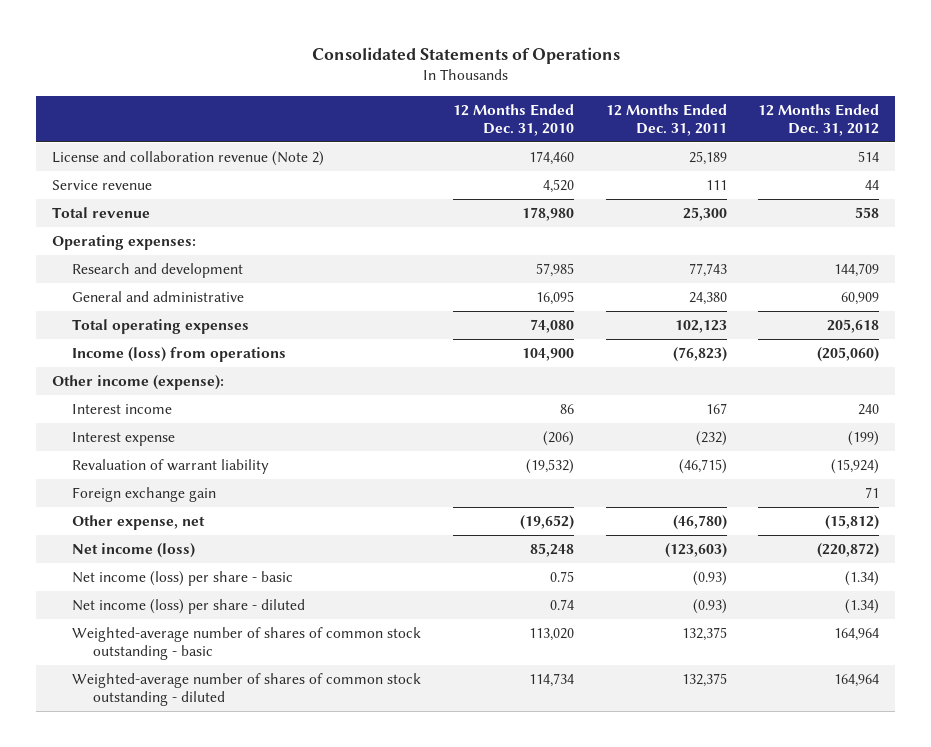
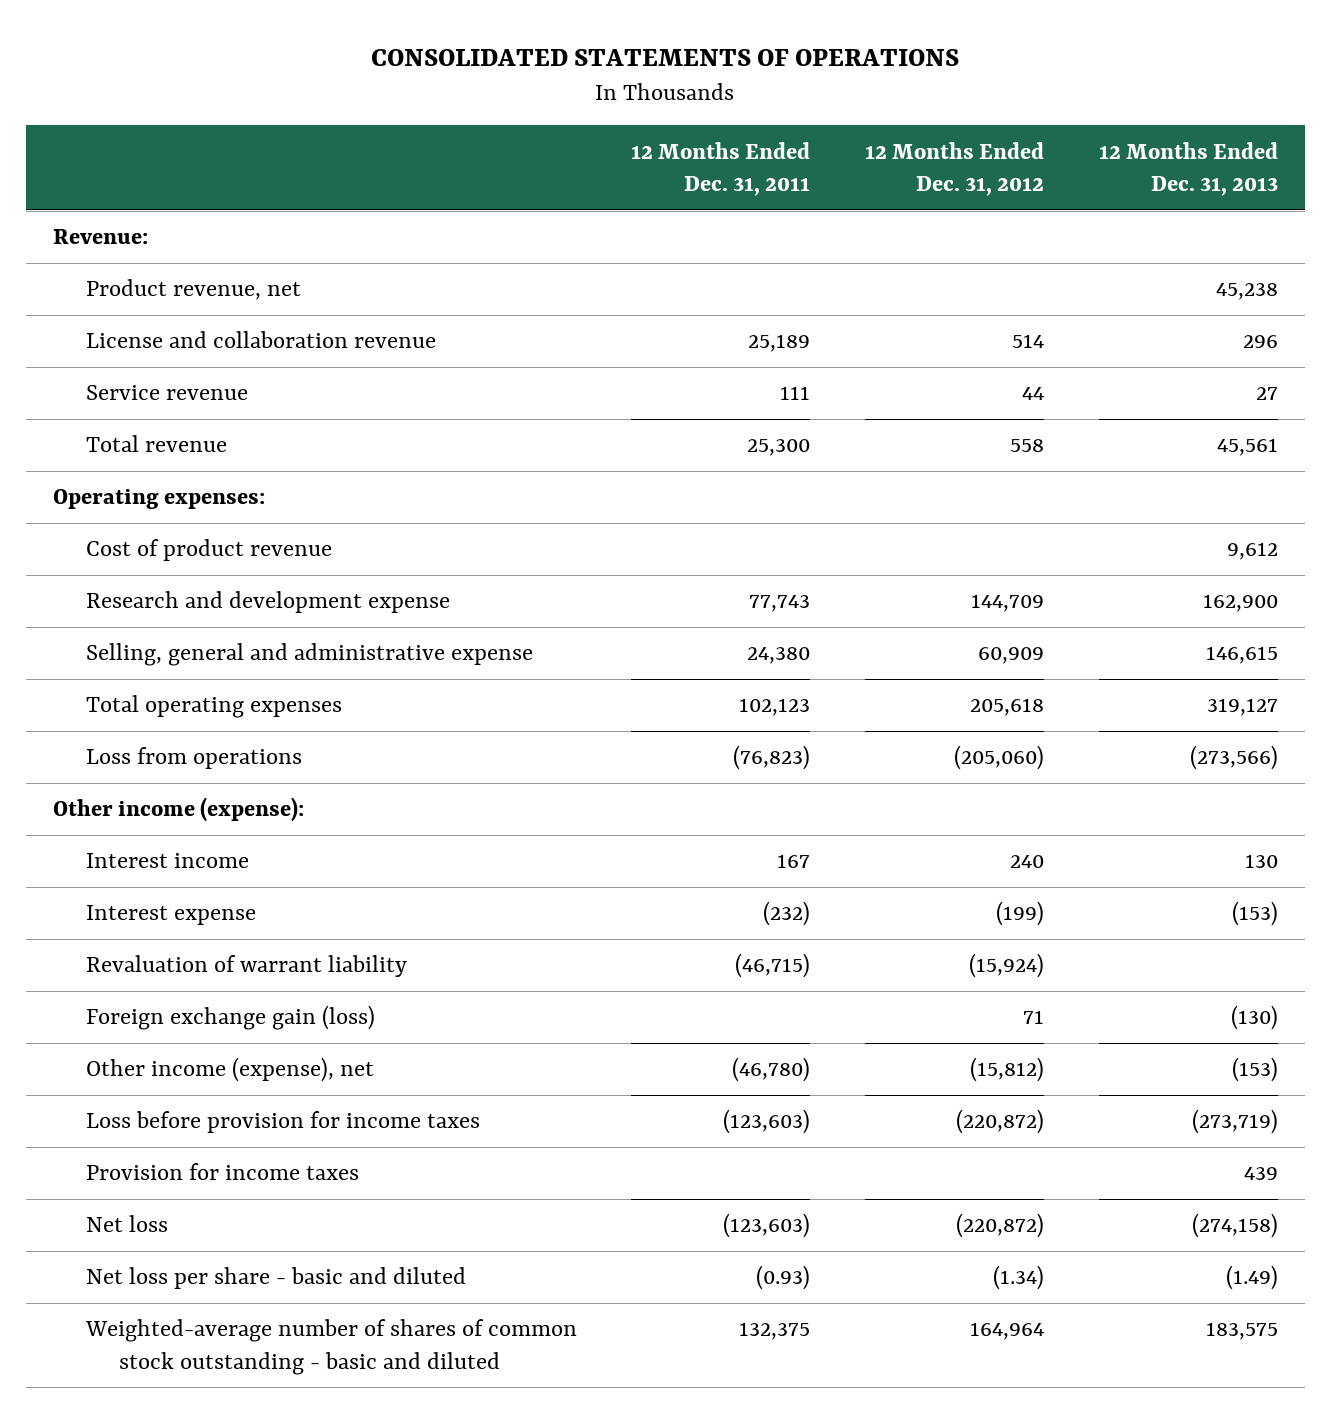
- Consolidated Statements of Operations
+ CONSOLIDATED STATEMENTS OF OPERATIONS
- | 12 Months Ended Dec. 31, 2010 | 12 Months Ended Dec. 31, 2011 | 12 Months Ended Dec. 31, 2012
+ | 12 Months Ended Dec. 31, 2011 | 12 Months Ended Dec. 31, 2012 | 12 Months Ended Dec. 31, 2013
- License and collaboration revenue (Note 2) | 174,460 | 25,189 | 514
+ Revenue:
+ Product revenue, net | | | 45,238
+ License and collaboration revenue | 25,189 | 514 | 296
- Research and development | 57,985 | 77,743 | 144,709
- General and administrative | 16,095 | 24,380 | 60,909
+ Cost of product revenue | | | 9,612
+ Research and development expense | 77,743 | 144,709 | 162,900
+ Selling, general and administrative expense | 24,380 | 60,909 | 146,615
- Income (loss) from operations | 104,900 | (76,823) | (205,060)
+ Loss from operations | (76,823) | (205,060) | (273,566)
- Foreign exchange gain | | | 71
- Other expense, net | (19,652) | (46,780) | (15,812)
- Net income (loss) | 85,248 | (123,603) | (220,872)
- Net income (loss) per share - basic | 0.75 | (0.93) | (1.34)
- Net income (loss) per share - diluted | 0.74 | (0.93) | (1.34)
- Weighted-average number of shares of common stock outstanding - basic | 113,020 | 132,375 | 164,964
- Weighted-average number of shares of common stock outstanding - diluted | 114,734 | 132,375 | 164,964
+ Foreign exchange gain (loss) | | 71 | (130)
+ Other income (expense), net | (46,780) | (15,812) | (153)
+ Loss before provision for income taxes | (123,603) | (220,872) | (273,719)
+ Provision for income taxes | | | 439
+ Net loss | (123,603) | (220,872) | (274,158)
+ Net loss per share - basic and diluted | (0.93) | (1.34) | (1.49)
+ Weighted-average number of shares of common stock outstanding - basic and diluted | 132,375 | 164,964 | 183,575

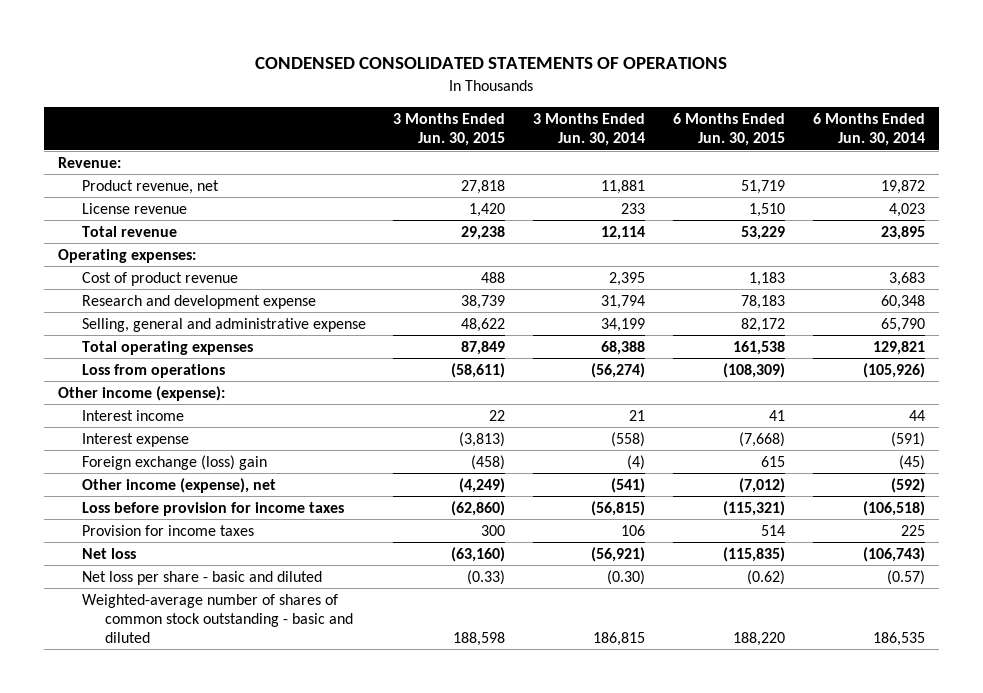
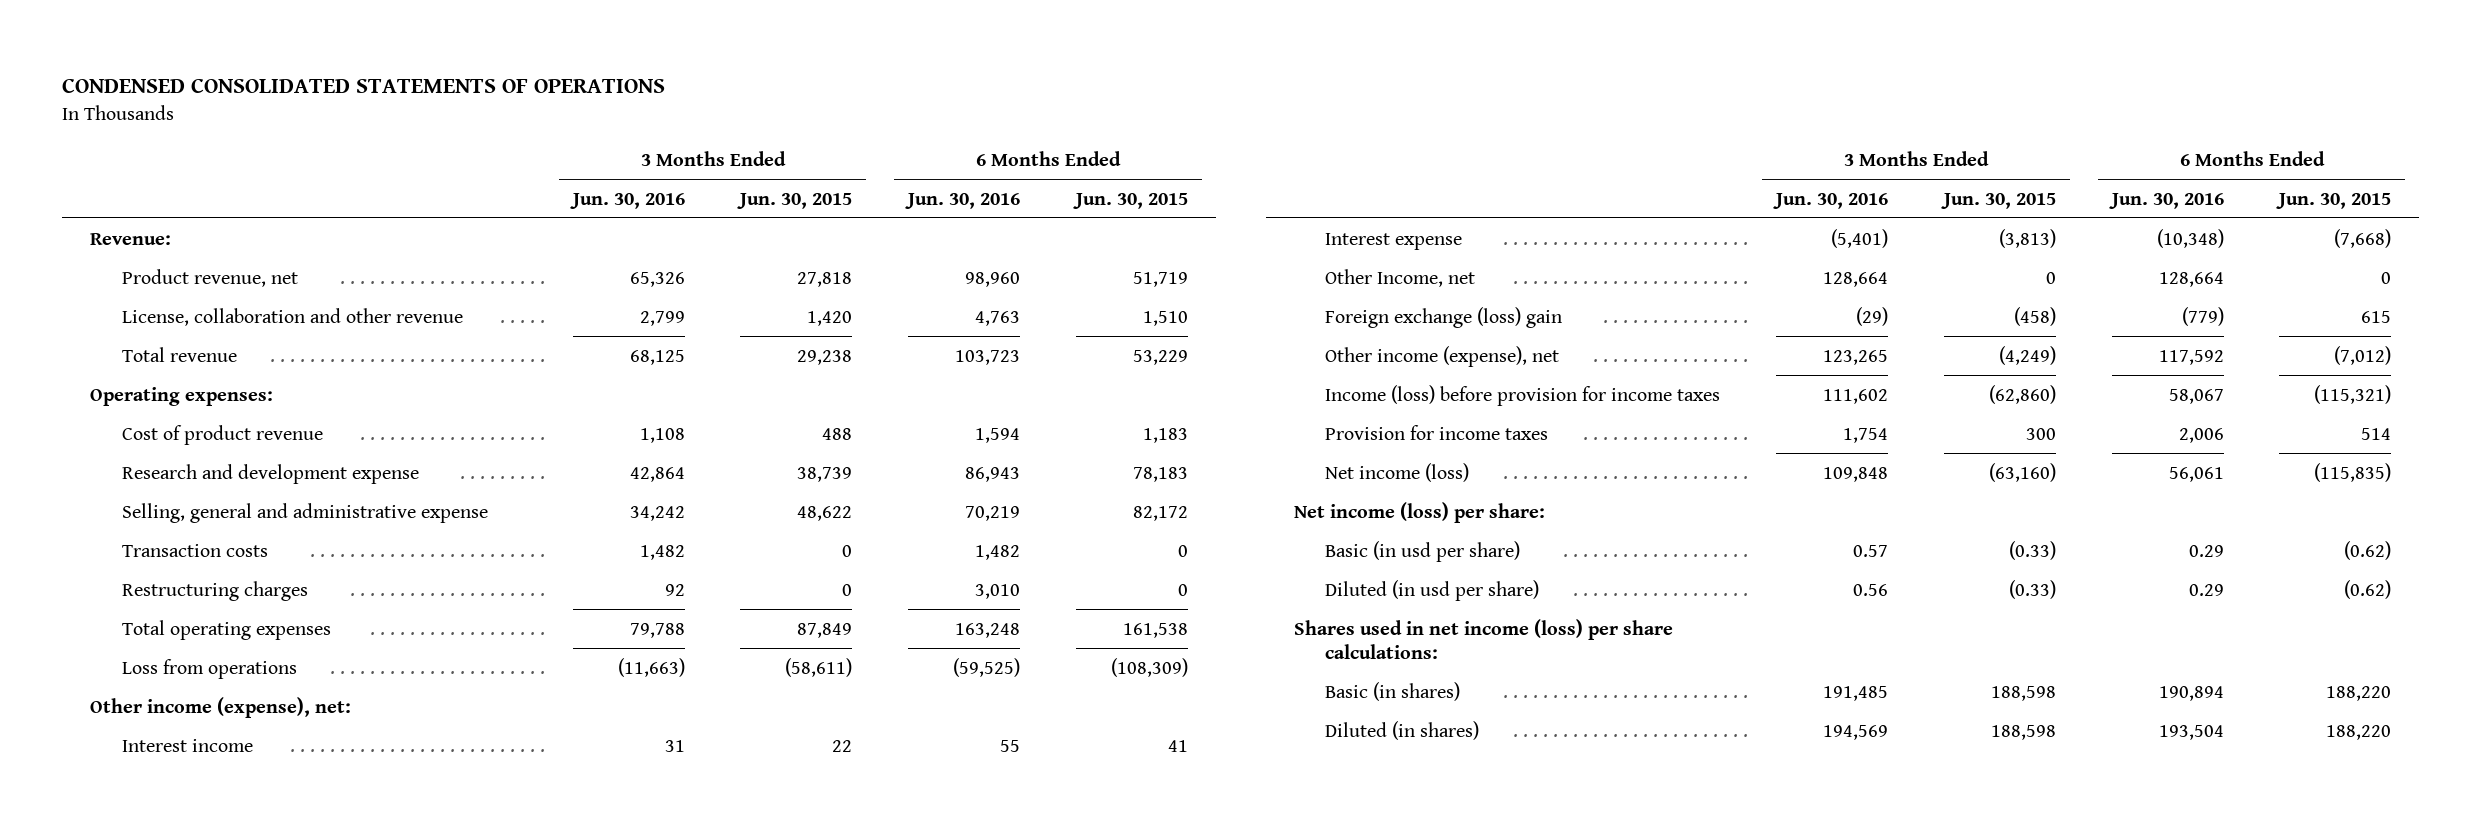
- | 3 Months Ended Jun. 30, 2015 | 3 Months Ended Jun. 30, 2014 | 6 Months Ended Jun. 30, 2015 | 6 Months Ended Jun. 30, 2014
+ | 3 Months Ended Jun. 30, 2016 | 3 Months Ended Jun. 30, 2015 | 6 Months Ended Jun. 30, 2016 | 6 Months Ended Jun. 30, 2015
- License revenue | 1,420 | 233 | 1,510 | 4,023
+ License, collaboration and other revenue | 2,799 | 1,420 | 4,763 | 1,510
+ Transaction costs | 1,482 | 0 | 1,482 | 0
+ Restructuring charges | 92 | 0 | 3,010 | 0
- Other income (expense):
+ Other income (expense), net:
+ Other Income, net | 128,664 | 0 | 128,664 | 0
- Loss before provision for income taxes | (62,860) | (56,815) | (115,321) | (106,518)
+ Income (loss) before provision for income taxes | 111,602 | (62,860) | 58,067 | (115,321)
- Net loss | (63,160) | (56,921) | (115,835) | (106,743)
- Net loss per share - basic and diluted | (0.33) | (0.30) | (0.62) | (0.57)
- Weighted-average number of shares of common stock outstanding - basic and diluted | 188,598 | 186,815 | 188,220 | 186,535
+ Net income (loss) | 109,848 | (63,160) | 56,061 | (115,835)
+ Net income (loss) per share:
+ Basic (in usd per share) | 0.57 | (0.33) | 0.29 | (0.62)
+ Diluted (in usd per share) | 0.56 | (0.33) | 0.29 | (0.62)
+ Shares used in net income (loss) per share calculations:
+ Basic (in shares) | 191,485 | 188,598 | 190,894 | 188,220
+ Diluted (in shares) | 194,569 | 188,598 | 193,504 | 188,220

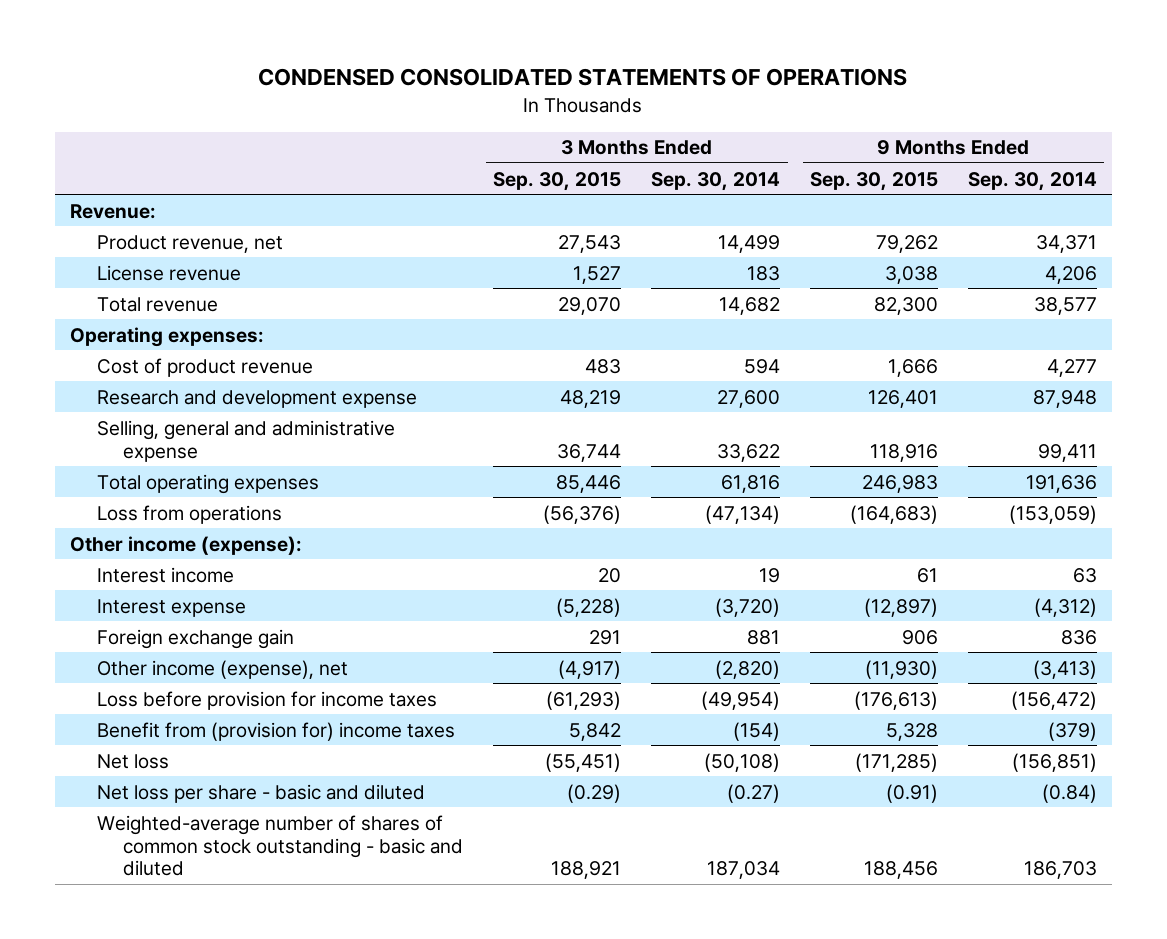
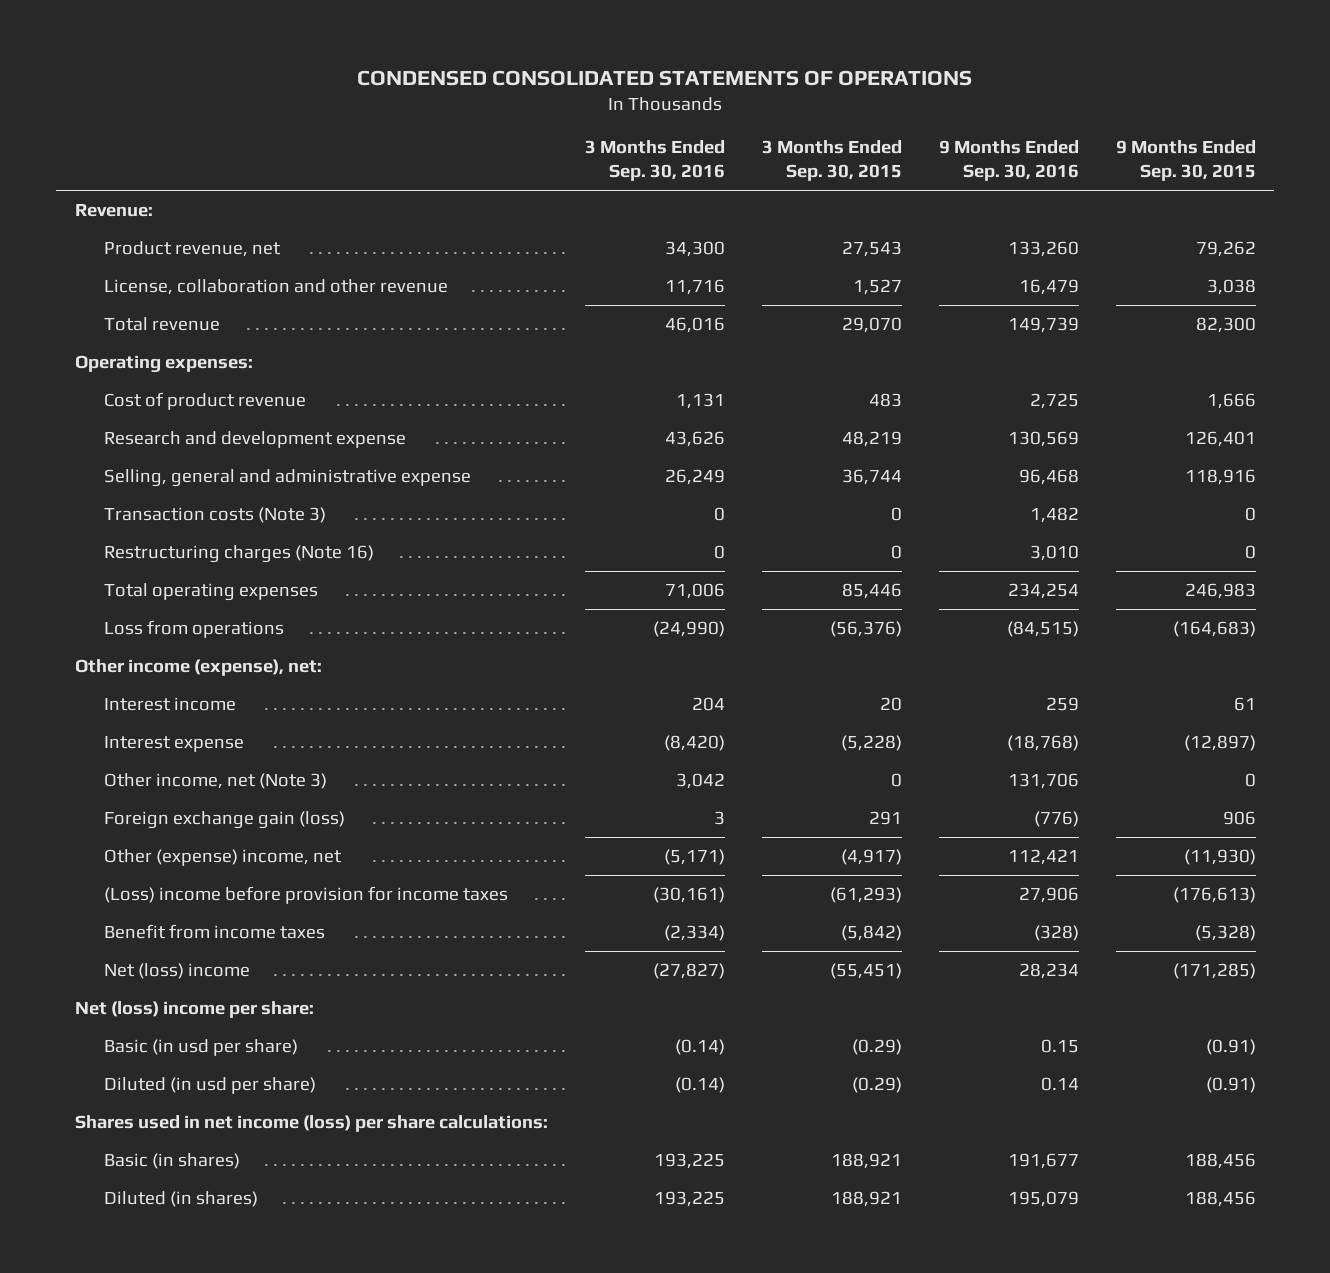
- | 3 Months Ended Sep. 30, 2015 | 3 Months Ended Sep. 30, 2014 | 9 Months Ended Sep. 30, 2015 | 9 Months Ended Sep. 30, 2014
+ | 3 Months Ended Sep. 30, 2016 | 3 Months Ended Sep. 30, 2015 | 9 Months Ended Sep. 30, 2016 | 9 Months Ended Sep. 30, 2015
- License revenue | 1,527 | 183 | 3,038 | 4,206
+ License, collaboration and other revenue | 11,716 | 1,527 | 16,479 | 3,038
+ Transaction costs (Note 3) | 0 | 0 | 1,482 | 0
+ Restructuring charges (Note 16) | 0 | 0 | 3,010 | 0
- Other income (expense):
+ Other income (expense), net:
- Foreign exchange gain | 291 | 881 | 906 | 836
- Other income (expense), net | (4,917) | (2,820) | (11,930) | (3,413)
- Loss before provision for income taxes | (61,293) | (49,954) | (176,613) | (156,472)
- Benefit from (provision for) income taxes | 5,842 | (154) | 5,328 | (379)
- Net loss | (55,451) | (50,108) | (171,285) | (156,851)
- Net loss per share - basic and diluted | (0.29) | (0.27) | (0.91) | (0.84)
- Weighted-average number of shares of common stock outstanding - basic and diluted | 188,921 | 187,034 | 188,456 | 186,703
+ Other income, net (Note 3) | 3,042 | 0 | 131,706 | 0
+ Foreign exchange gain (loss) | 3 | 291 | (776) | 906
+ Other (expense) income, net | (5,171) | (4,917) | 112,421 | (11,930)
+ (Loss) income before provision for income taxes | (30,161) | (61,293) | 27,906 | (176,613)
+ Benefit from income taxes | (2,334) | (5,842) | (328) | (5,328)
+ Net (loss) income | (27,827) | (55,451) | 28,234 | (171,285)
+ Net (loss) income per share:
+ Basic (in usd per share) | (0.14) | (0.29) | 0.15 | (0.91)
+ Diluted (in usd per share) | (0.14) | (0.29) | 0.14 | (0.91)
+ Shares used in net income (loss) per share calculations:
+ Basic (in shares) | 193,225 | 188,921 | 191,677 | 188,456
+ Diluted (in shares) | 193,225 | 188,921 | 195,079 | 188,456

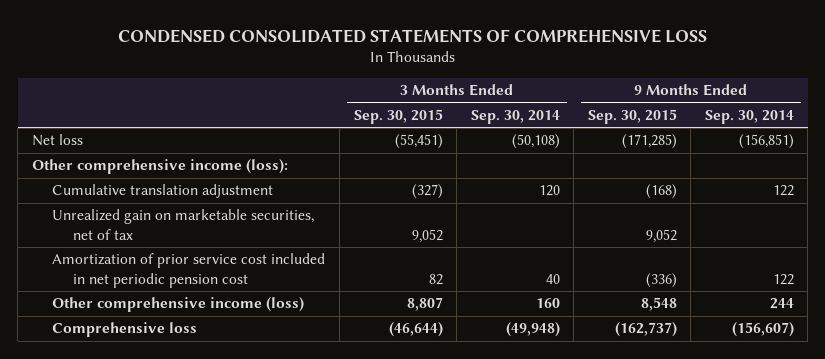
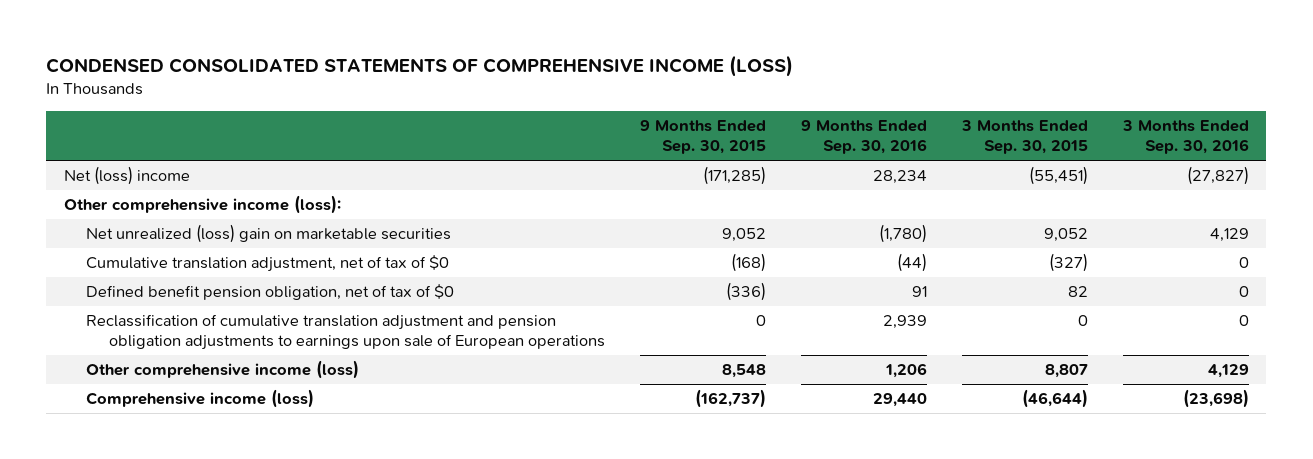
- CONDENSED CONSOLIDATED STATEMENTS OF COMPREHENSIVE LOSS
+ CONDENSED CONSOLIDATED STATEMENTS OF COMPREHENSIVE INCOME (LOSS)
- | 3 Months Ended Sep. 30, 2015 | 3 Months Ended Sep. 30, 2014 | 9 Months Ended Sep. 30, 2015 | 9 Months Ended Sep. 30, 2014
+ | 9 Months Ended Sep. 30, 2015 | 9 Months Ended Sep. 30, 2016 | 3 Months Ended Sep. 30, 2015 | 3 Months Ended Sep. 30, 2016
- Net loss | (55,451) | (50,108) | (171,285) | (156,851)
+ Net (loss) income | (171,285) | 28,234 | (55,451) | (27,827)
- Cumulative translation adjustment | (327) | 120 | (168) | 122
- Unrealized gain on marketable securities, net of tax | 9,052 | | 9,052 |
- Amortization of prior service cost included in net periodic pension cost | 82 | 40 | (336) | 122
+ Net unrealized (loss) gain on marketable securities | 9,052 | (1,780) | 9,052 | 4,129
+ Cumulative translation adjustment, net of tax of $0 | (168) | (44) | (327) | 0
+ Defined benefit pension obligation, net of tax of $0 | (336) | 91 | 82 | 0
+ Reclassification of cumulative translation adjustment and pension obligation adjustments to earnings upon sale of European operations | 0 | 2,939 | 0 | 0
- Comprehensive loss | (46,644) | (49,948) | (162,737) | (156,607)
+ Comprehensive income (loss) | (162,737) | 29,440 | (46,644) | (23,698)

